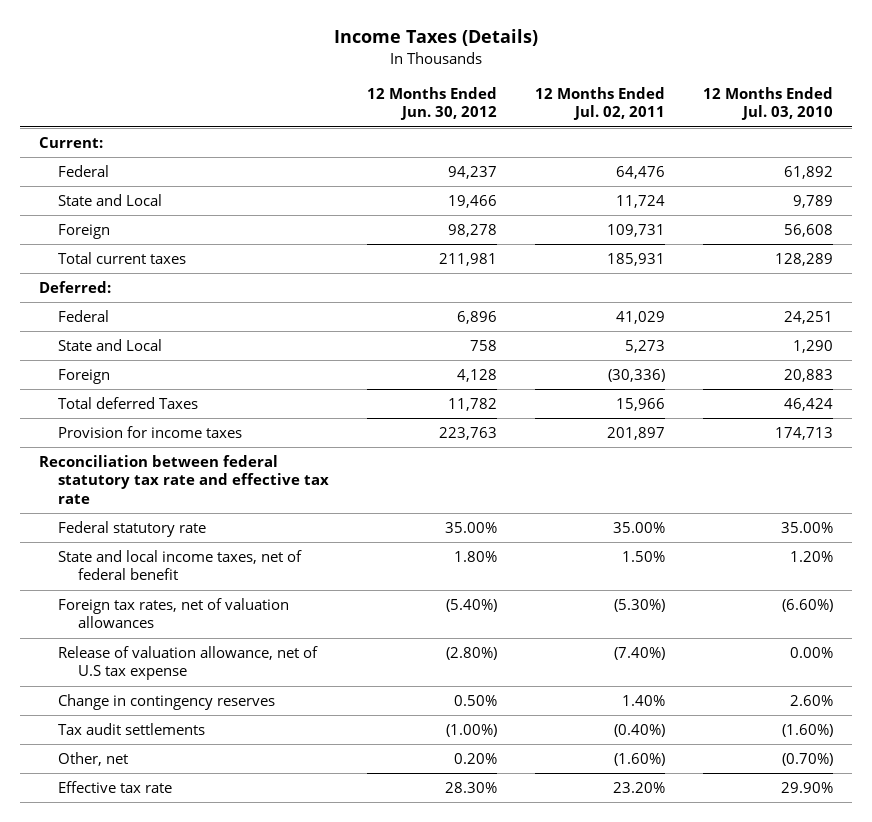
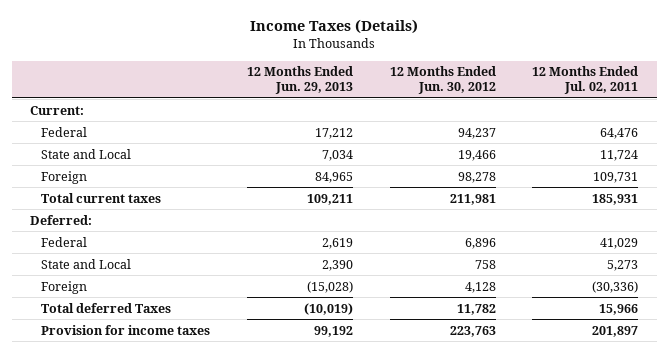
- | 12 Months Ended Jun. 30, 2012 | 12 Months Ended Jul. 02, 2011 | 12 Months Ended Jul. 03, 2010
+ | 12 Months Ended Jun. 29, 2013 | 12 Months Ended Jun. 30, 2012 | 12 Months Ended Jul. 02, 2011
- Reconciliation between federal statutory tax rate and effective tax rate
- Federal statutory rate | 35.00% | 35.00% | 35.00%
- State and local income taxes, net of federal benefit | 1.80% | 1.50% | 1.20%
- Foreign tax rates, net of valuation allowances | (5.40%) | (5.30%) | (6.60%)
- Release of valuation allowance, net of U.S tax expense | (2.80%) | (7.40%) | 0.00%
- Change in contingency reserves | 0.50% | 1.40% | 2.60%
- Tax audit settlements | (1.00%) | (0.40%) | (1.60%)
- Other, net | 0.20% | (1.60%) | (0.70%)
- Effective tax rate | 28.30% | 23.20% | 29.90%

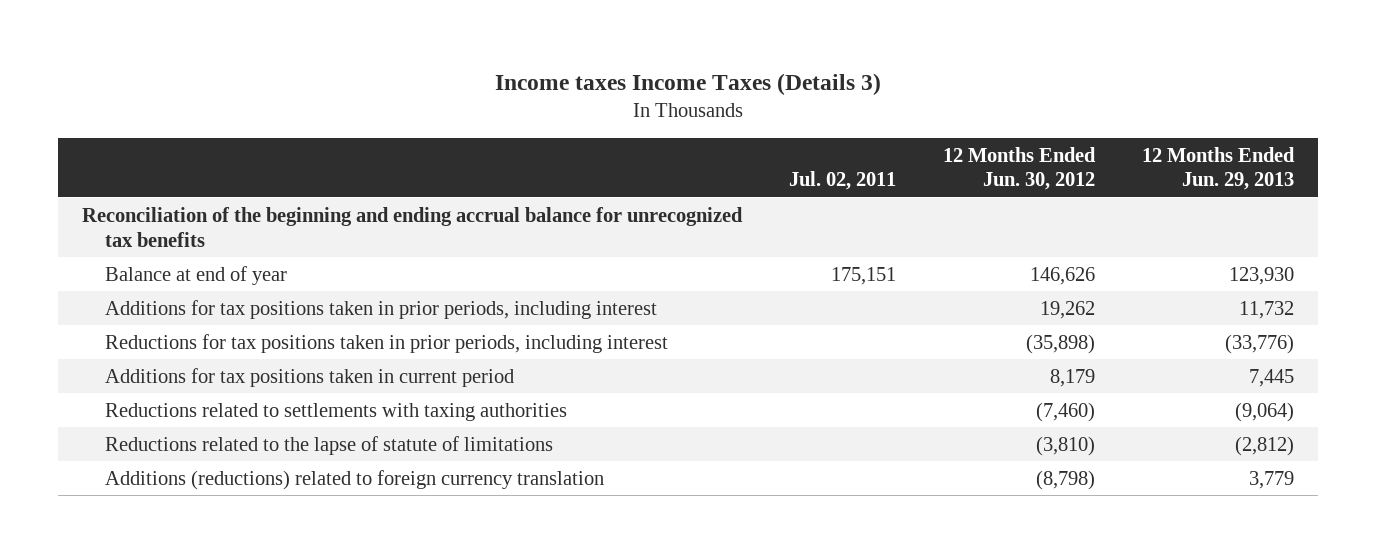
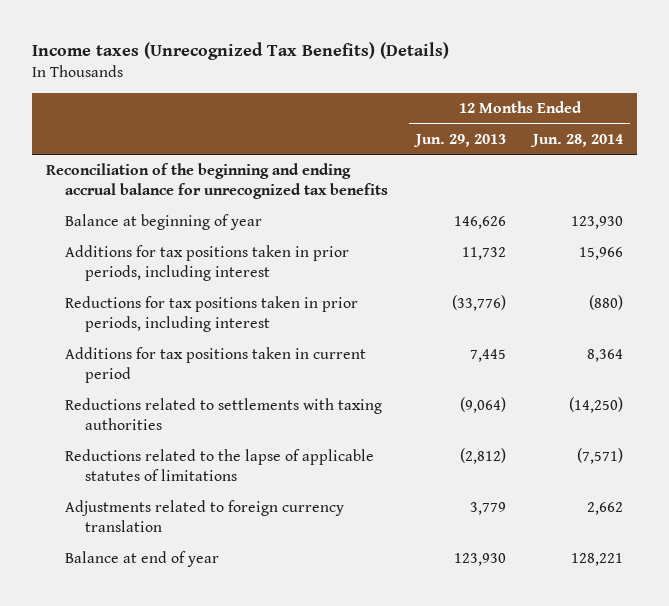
- Income taxes Income Taxes (Details 3)
+ Income taxes (Unrecognized Tax Benefits) (Details)
- | Jul. 02, 2011 | 12 Months Ended Jun. 30, 2012 | 12 Months Ended Jun. 29, 2013
+ | 12 Months Ended Jun. 29, 2013 | 12 Months Ended Jun. 28, 2014
+ Balance at beginning of year | 146,626 | 123,930
- Reductions related to the lapse of statute of limitations | | (3,810) | (2,812)
- Additions (reductions) related to foreign currency translation | | (8,798) | 3,779
+ Reductions related to the lapse of applicable statutes of limitations | (2,812) | (7,571)
+ Adjustments related to foreign currency translation | 3,779 | 2,662
moved down: Balance at end of year | 123,930 | 128,221

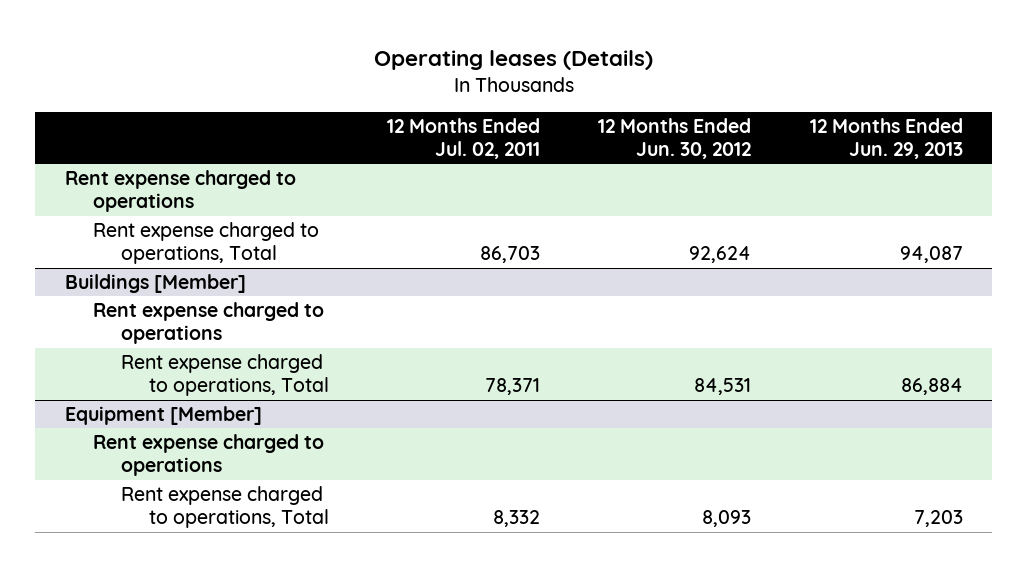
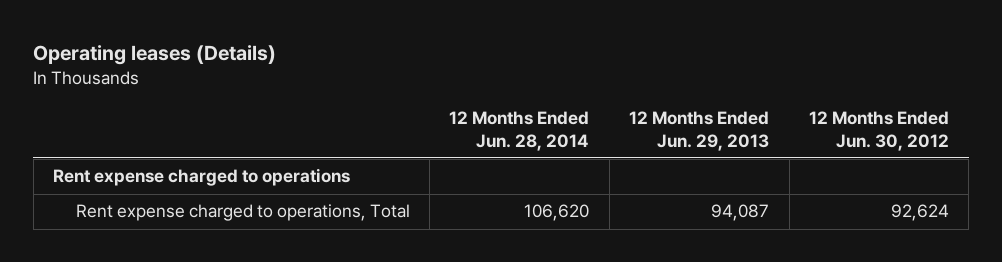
- | 12 Months Ended Jul. 02, 2011 | 12 Months Ended Jun. 30, 2012 | 12 Months Ended Jun. 29, 2013
+ | 12 Months Ended Jun. 28, 2014 | 12 Months Ended Jun. 29, 2013 | 12 Months Ended Jun. 30, 2012
- Buildings [Member]
- Rent expense charged to operations
- Rent expense charged to operations, Total | 78,371 | 84,531 | 86,884
- Equipment [Member]
- Rent expense charged to operations
- Rent expense charged to operations, Total | 8,332 | 8,093 | 7,203

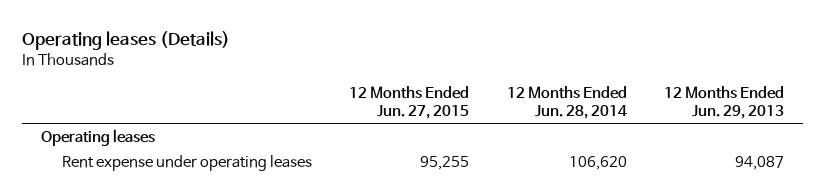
- | 12 Months Ended Jun. 28, 2014 | 12 Months Ended Jun. 29, 2013 | 12 Months Ended Jun. 30, 2012
+ | 12 Months Ended Jun. 27, 2015 | 12 Months Ended Jun. 28, 2014 | 12 Months Ended Jun. 29, 2013
- Rent expense charged to operations
- Rent expense charged to operations, Total | 106,620 | 94,087 | 92,624
+ Operating leases
+ Rent expense under operating leases | 95,255 | 106,620 | 94,087

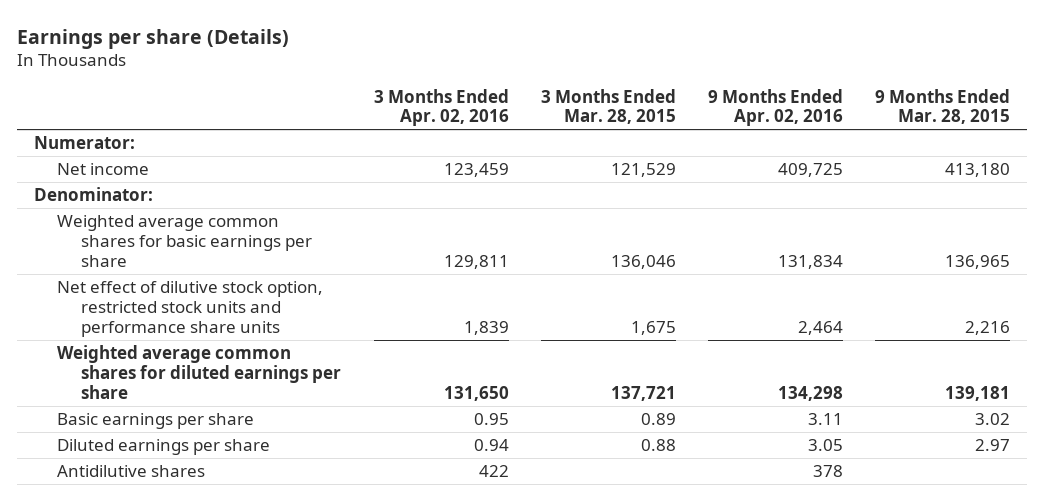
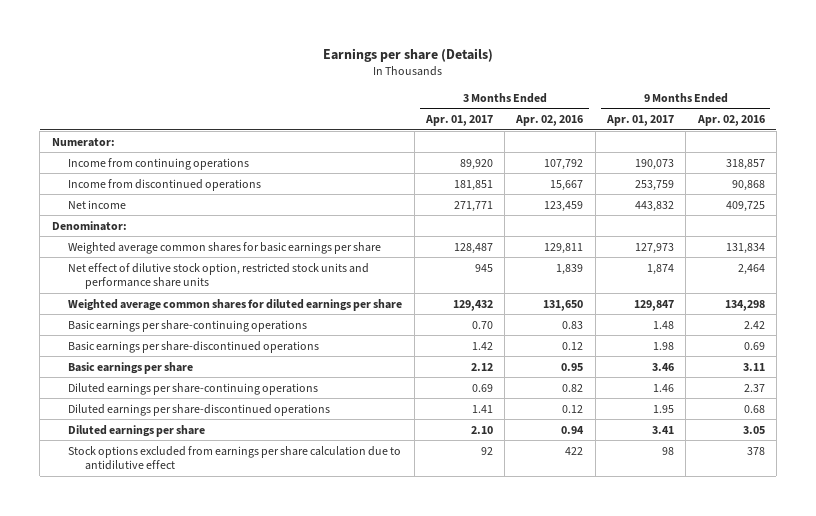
- | 3 Months Ended Apr. 02, 2016 | 3 Months Ended Mar. 28, 2015 | 9 Months Ended Apr. 02, 2016 | 9 Months Ended Mar. 28, 2015
+ | 3 Months Ended Apr. 01, 2017 | 3 Months Ended Apr. 02, 2016 | 9 Months Ended Apr. 01, 2017 | 9 Months Ended Apr. 02, 2016
+ Income from continuing operations | 89,920 | 107,792 | 190,073 | 318,857
+ Income from discontinued operations | 181,851 | 15,667 | 253,759 | 90,868
+ Basic earnings per share-continuing operations | 0.70 | 0.83 | 1.48 | 2.42
+ Basic earnings per share-discontinued operations | 1.42 | 0.12 | 1.98 | 0.69
+ Diluted earnings per share-continuing operations | 0.69 | 0.82 | 1.46 | 2.37
+ Diluted earnings per share-discontinued operations | 1.41 | 0.12 | 1.95 | 0.68
- Antidilutive shares | 422 | | 378 |
+ Stock options excluded from earnings per share calculation due to antidilutive effect | 92 | 422 | 98 | 378

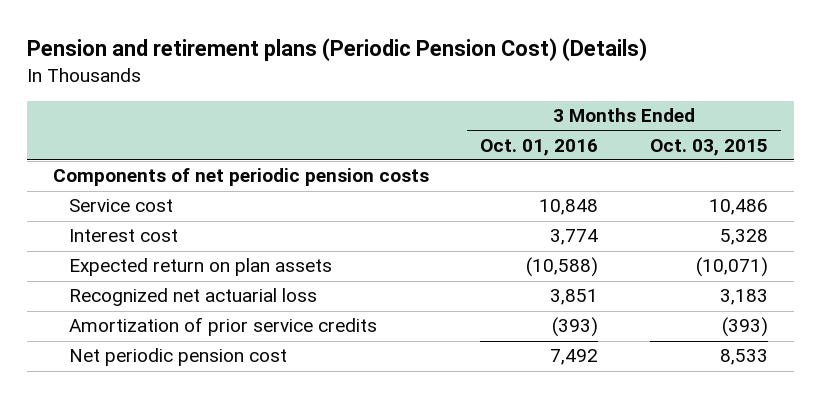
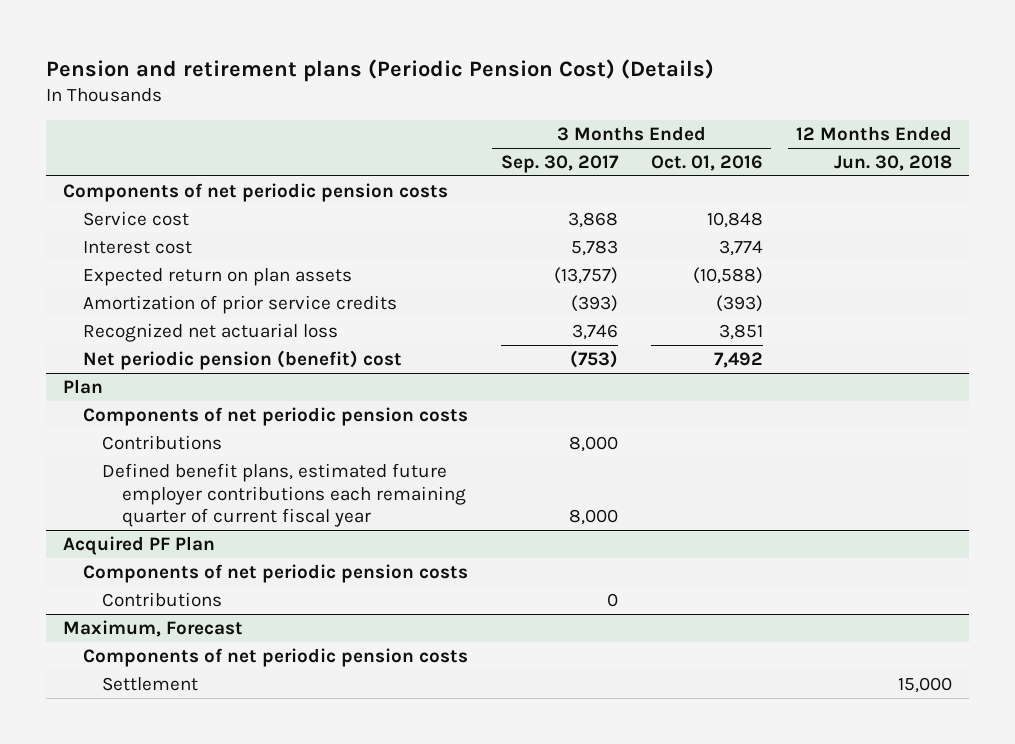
- | 3 Months Ended Oct. 01, 2016 | 3 Months Ended Oct. 03, 2015
+ | 3 Months Ended Sep. 30, 2017 | 3 Months Ended Oct. 01, 2016 | 12 Months Ended Jun. 30, 2018
- Net periodic pension cost | 7,492 | 8,533
moved down: Recognized net actuarial loss | 3,746 | 3,851 |
+ Net periodic pension (benefit) cost | (753) | 7,492 |
+ Plan
+ Components of net periodic pension costs
+ Contributions | 8,000 | |
+ Defined benefit plans, estimated future employer contributions each remaining quarter of current fiscal year | 8,000 | |
+ Acquired PF Plan
+ Components of net periodic pension costs
+ Contributions | 0 | |
+ Maximum, Forecast
+ Components of net periodic pension costs
+ Settlement | | | 15,000

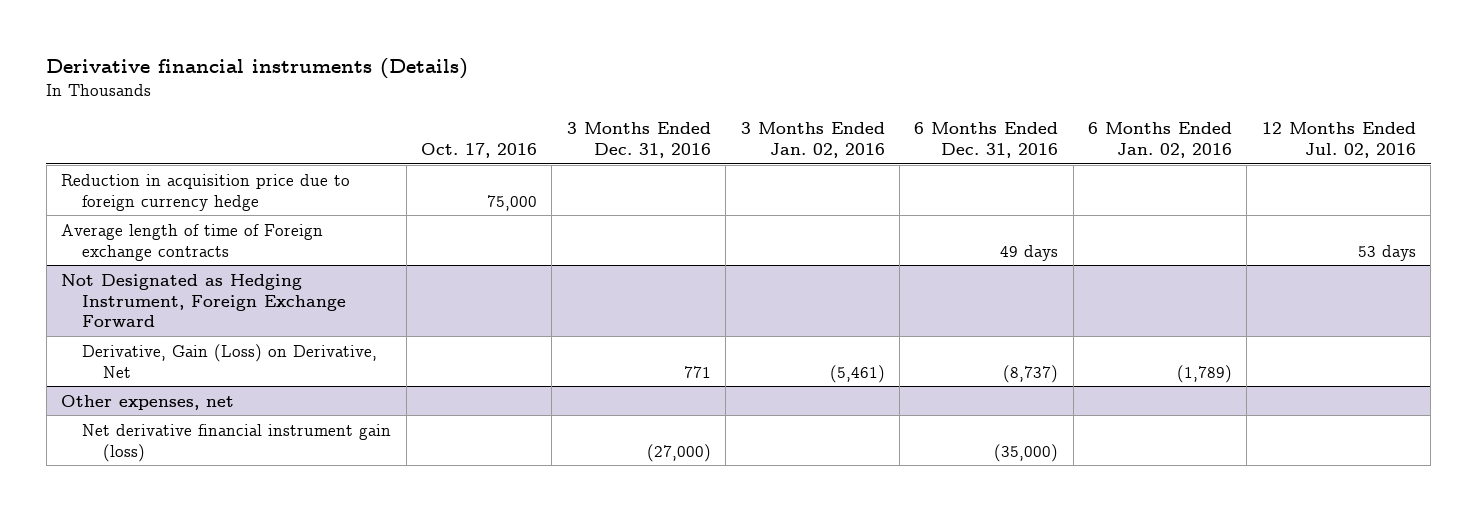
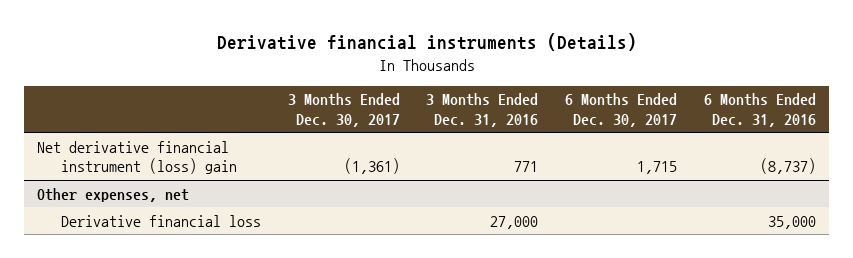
- | Oct. 17, 2016 | 3 Months Ended Dec. 31, 2016 | 3 Months Ended Jan. 02, 2016 | 6 Months Ended Dec. 31, 2016 | 6 Months Ended Jan. 02, 2016 | 12 Months Ended Jul. 02, 2016
+ | 3 Months Ended Dec. 30, 2017 | 3 Months Ended Dec. 31, 2016 | 6 Months Ended Dec. 30, 2017 | 6 Months Ended Dec. 31, 2016
- Reduction in acquisition price due to foreign currency hedge | 75,000 | | | | |
- Average length of time of Foreign exchange contracts | | | | 49 days | | 53 days
- Not Designated as Hedging Instrument, Foreign Exchange Forward
- Derivative, Gain (Loss) on Derivative, Net | | 771 | (5,461) | (8,737) | (1,789) |
+ Net derivative financial instrument (loss) gain | (1,361) | 771 | 1,715 | (8,737)
@ Other expenses, net
- Net derivative financial instrument gain (loss) | | (27,000) | | (35,000) | |
+ Derivative financial loss | | 27,000 | | 35,000

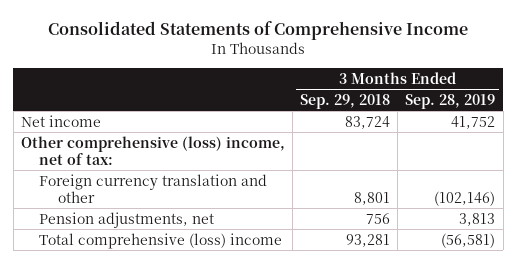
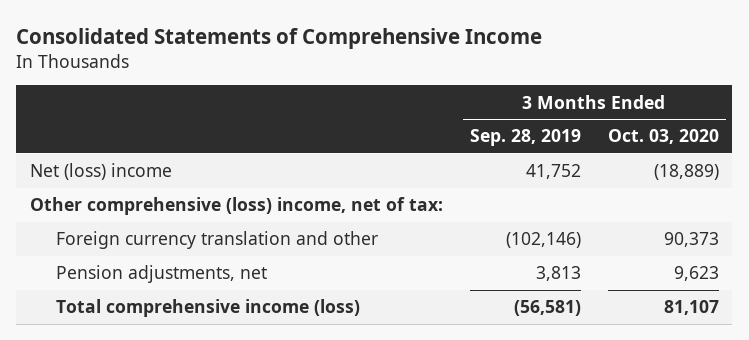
- | 3 Months Ended Sep. 29, 2018 | 3 Months Ended Sep. 28, 2019
+ | 3 Months Ended Sep. 28, 2019 | 3 Months Ended Oct. 03, 2020
- Net income | 83,724 | 41,752
+ Net (loss) income | 41,752 | (18,889)
- Total comprehensive (loss) income | 93,281 | (56,581)
+ Total comprehensive income (loss) | (56,581) | 81,107

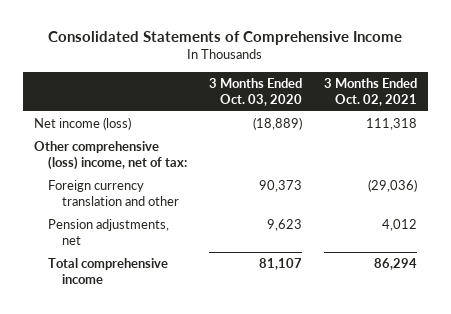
- | 3 Months Ended Sep. 28, 2019 | 3 Months Ended Oct. 03, 2020
+ | 3 Months Ended Oct. 03, 2020 | 3 Months Ended Oct. 02, 2021
- Net (loss) income | 41,752 | (18,889)
+ Net income (loss) | (18,889) | 111,318
- Total comprehensive income (loss) | (56,581) | 81,107
+ Total comprehensive income | 81,107 | 86,294

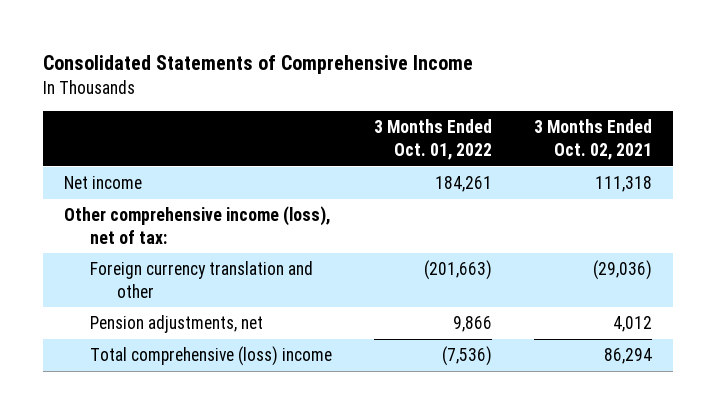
- | 3 Months Ended Oct. 03, 2020 | 3 Months Ended Oct. 02, 2021
+ | 3 Months Ended Oct. 01, 2022 | 3 Months Ended Oct. 02, 2021
- Net income (loss) | (18,889) | 111,318
- Other comprehensive (loss) income, net of tax:
+ Net income | 184,261 | 111,318
+ Other comprehensive income (loss), net of tax:
- Total comprehensive income | 81,107 | 86,294
+ Total comprehensive (loss) income | (7,536) | 86,294

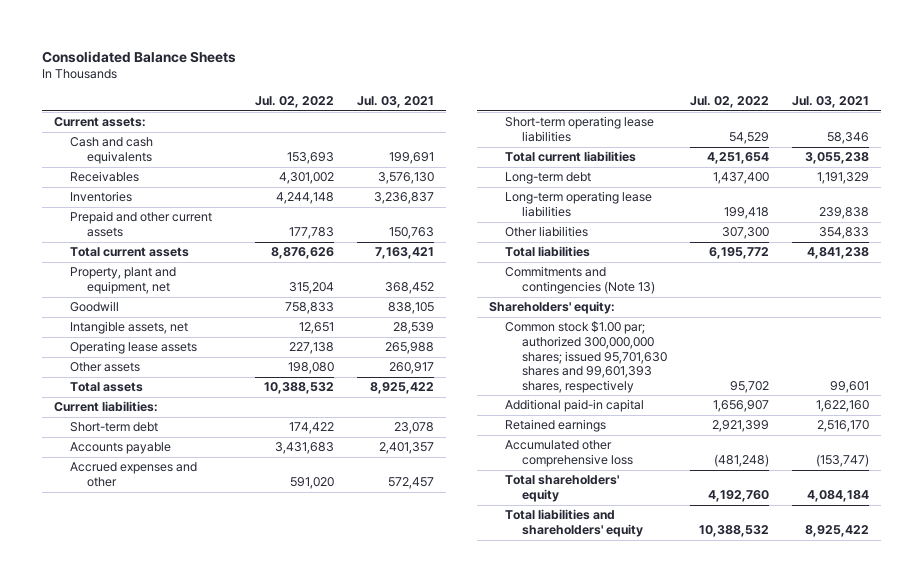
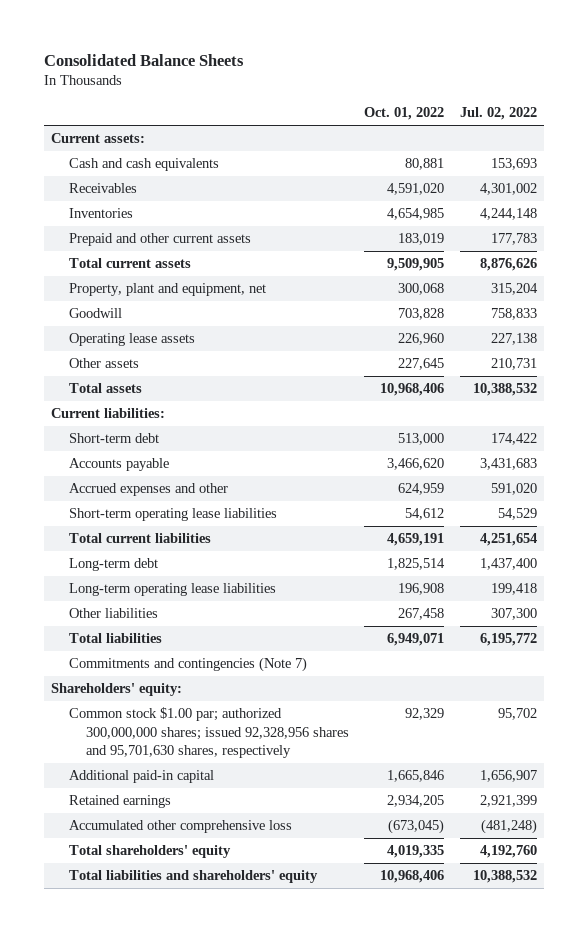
- | Jul. 02, 2022 | Jul. 03, 2021
+ | Oct. 01, 2022 | Jul. 02, 2022
- Intangible assets, net | 12,651 | 28,539
- Other assets | 198,080 | 260,917
+ Other assets | 227,645 | 210,731
- Commitments and contingencies (Note 13)
+ Commitments and contingencies (Note 7)
- Common stock $1.00 par; authorized 300,000,000 shares; issued 95,701,630 shares and 99,601,393 shares, respectively | 95,702 | 99,601
+ Common stock $1.00 par; authorized 300,000,000 shares; issued 92,328,956 shares and 95,701,630 shares, respectively | 92,329 | 95,702

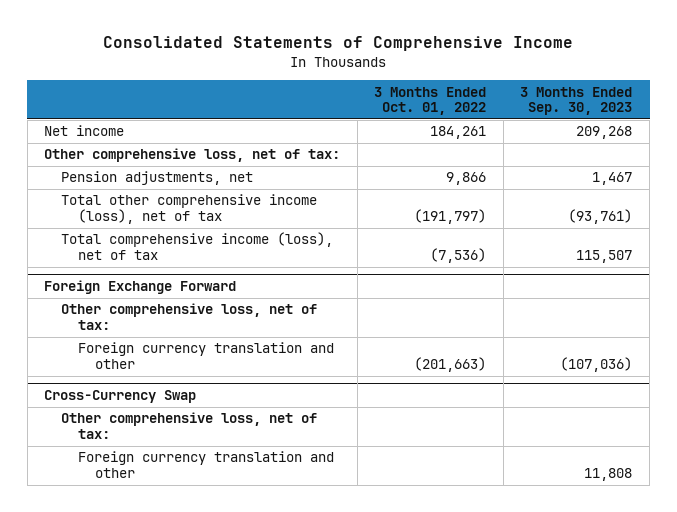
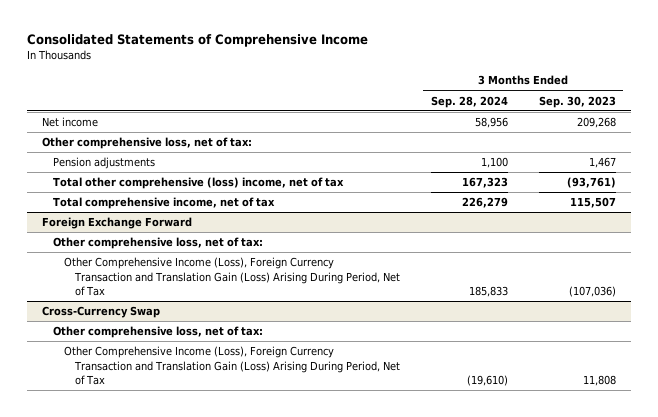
- | 3 Months Ended Oct. 01, 2022 | 3 Months Ended Sep. 30, 2023
+ | 3 Months Ended Sep. 28, 2024 | 3 Months Ended Sep. 30, 2023
- Pension adjustments, net | 9,866 | 1,467
- Total other comprehensive income (loss), net of tax | (191,797) | (93,761)
- Total comprehensive income (loss), net of tax | (7,536) | 115,507
+ Pension adjustments | 1,100 | 1,467
+ Total other comprehensive (loss) income, net of tax | 167,323 | (93,761)
+ Total comprehensive income, net of tax | 226,279 | 115,507
@ Foreign Exchange Forward
- Foreign currency translation and other | (201,663) | (107,036)
+ Other Comprehensive Income (Loss), Foreign Currency Transaction and Translation Gain (Loss) Arising During Period, Net of Tax | 185,833 | (107,036)
@ Cross-Currency Swap
- Foreign currency translation and other | | 11,808
+ Other Comprehensive Income (Loss), Foreign Currency Transaction and Translation Gain (Loss) Arising During Period, Net of Tax | (19,610) | 11,808

